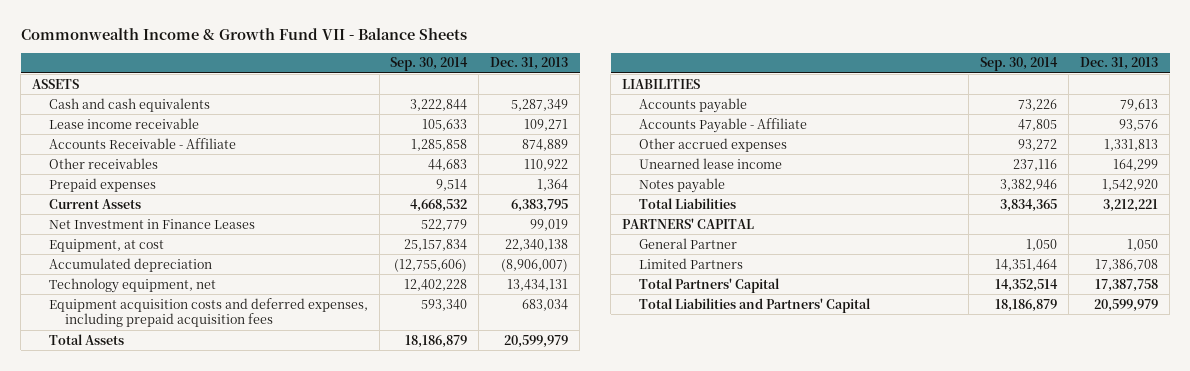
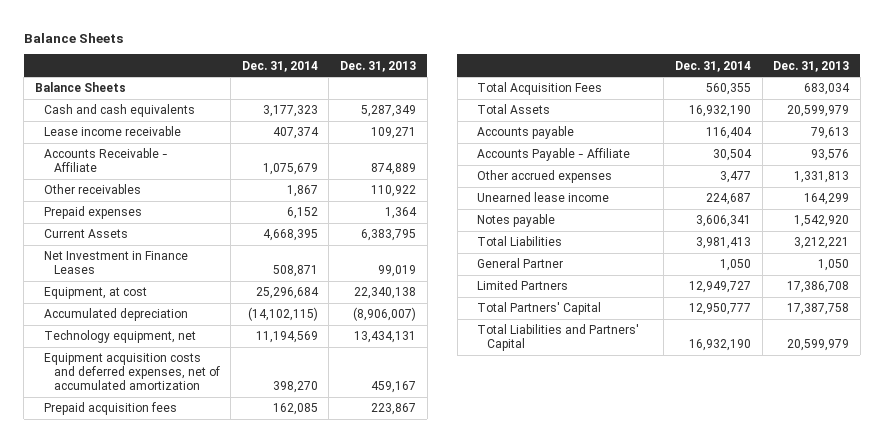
- Commonwealth Income & Growth Fund VII - Balance Sheets
+ Balance Sheets
- | Sep. 30, 2014 | Dec. 31, 2013
+ | Dec. 31, 2014 | Dec. 31, 2013
- ASSETS
+ Balance Sheets
- Equipment acquisition costs and deferred expenses, including prepaid acquisition fees | 593,340 | 683,034
+ Equipment acquisition costs and deferred expenses, net of accumulated amortization | 398,270 | 459,167
+ Prepaid acquisition fees | 162,085 | 223,867
+ Total Acquisition Fees | 560,355 | 683,034
- LIABILITIES
- PARTNERS' CAPITAL

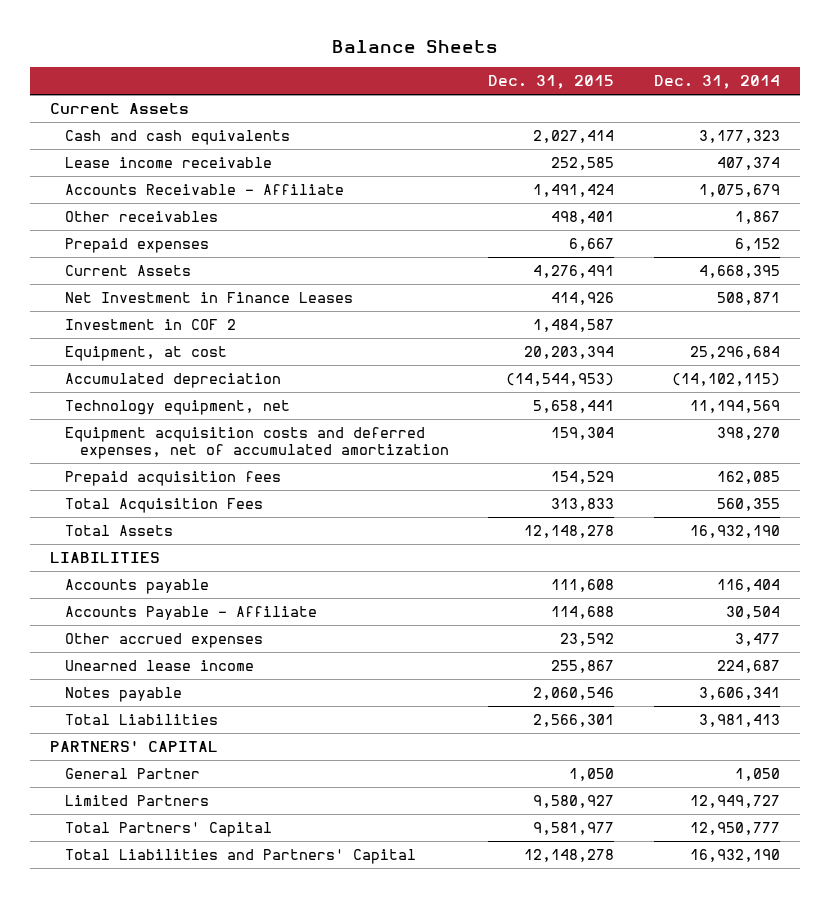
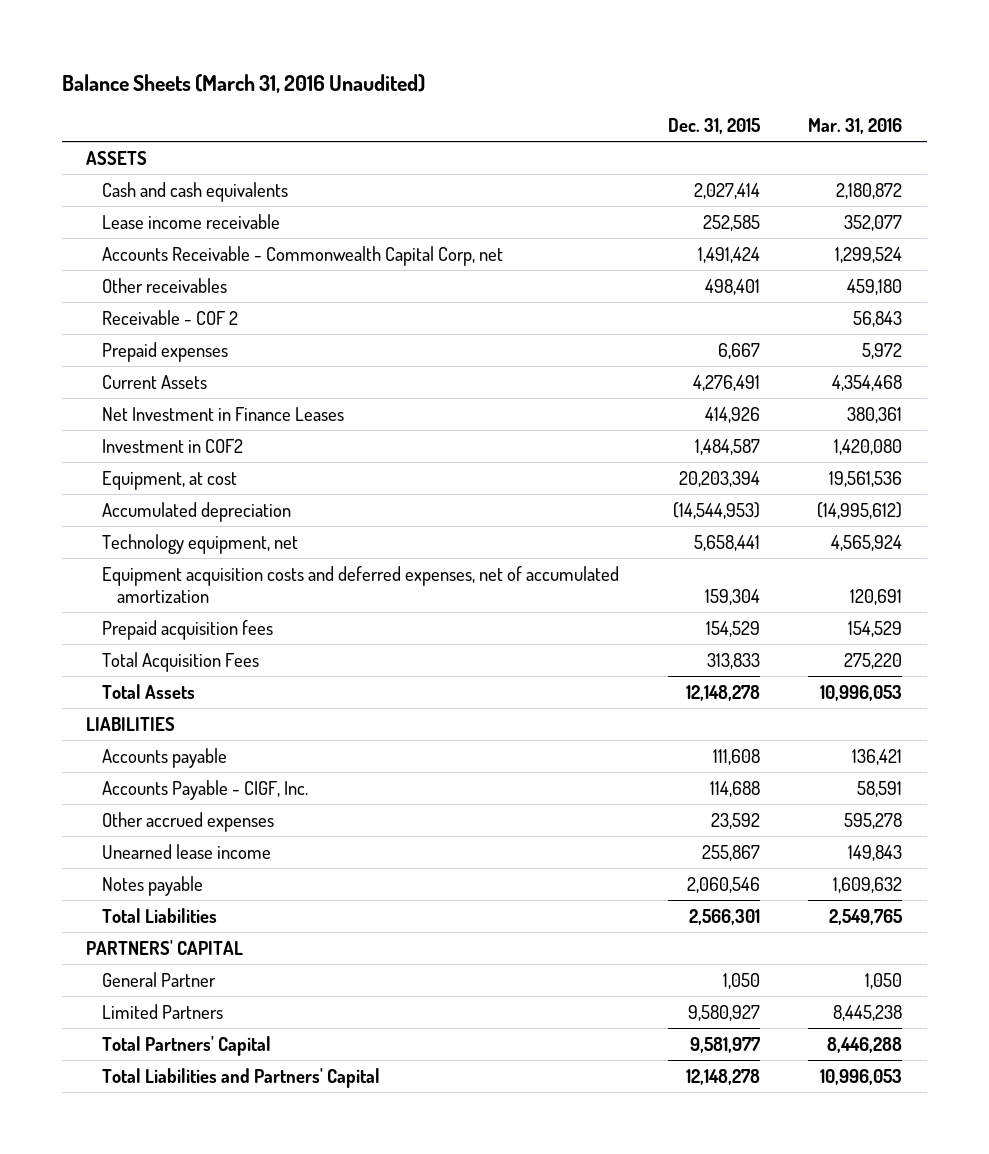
- Balance Sheets
+ Balance Sheets (March 31, 2016 Unaudited)
- | Dec. 31, 2015 | Dec. 31, 2014
+ | Dec. 31, 2015 | Mar. 31, 2016
- Current Assets
+ ASSETS
- Accounts Receivable - Affiliate | 1,491,424 | 1,075,679
+ Accounts Receivable - Commonwealth Capital Corp, net | 1,491,424 | 1,299,524
+ Receivable - COF 2 | | 56,843
- Investment in COF 2 | 1,484,587 |
+ Investment in COF2 | 1,484,587 | 1,420,080
- Accounts Payable - Affiliate | 114,688 | 30,504
+ Accounts Payable - CIGF, Inc. | 114,688 | 58,591

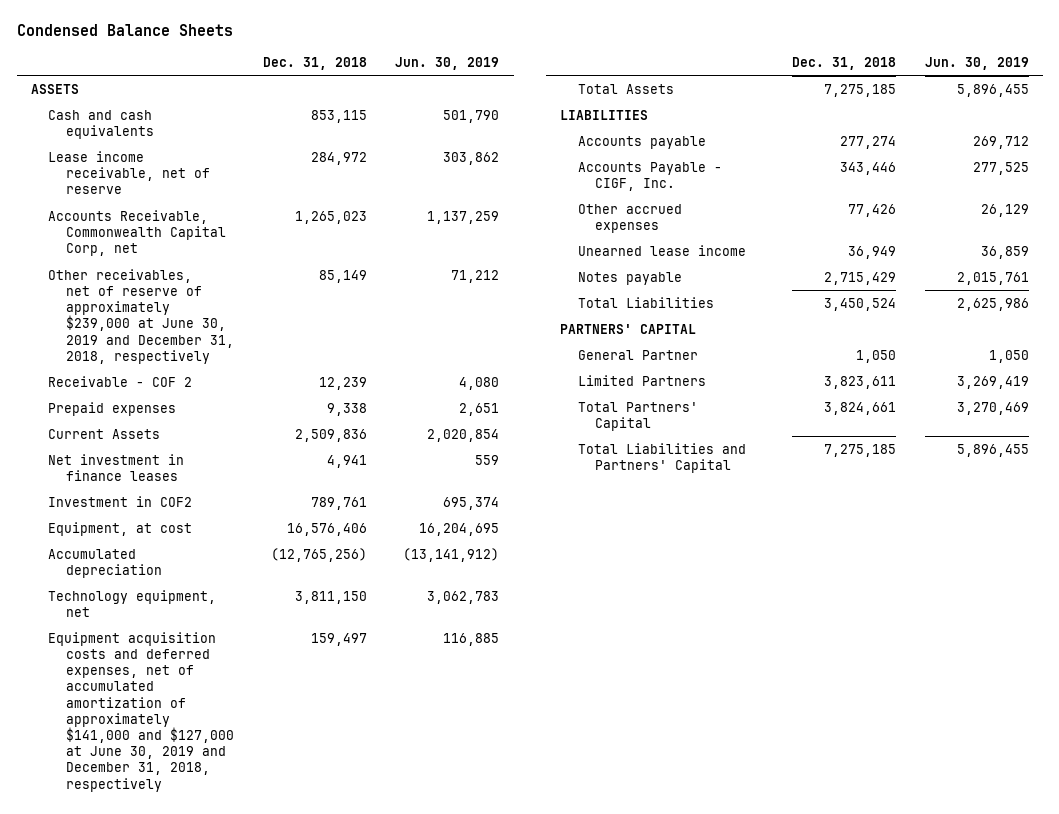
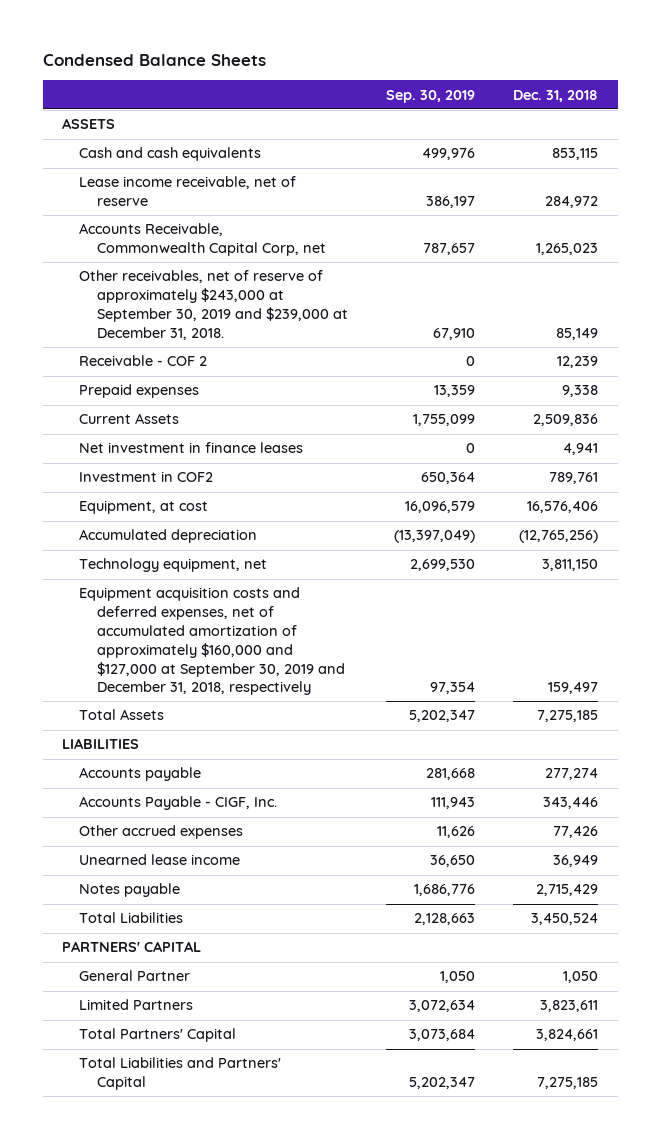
- | Dec. 31, 2018 | Jun. 30, 2019
+ | Sep. 30, 2019 | Dec. 31, 2018
- Other receivables, net of reserve of approximately $239,000 at June 30, 2019 and December 31, 2018, respectively | 85,149 | 71,212
+ Other receivables, net of reserve of approximately $243,000 at September 30, 2019 and $239,000 at December 31, 2018. | 67,910 | 85,149
- Equipment acquisition costs and deferred expenses, net of accumulated amortization of approximately $141,000 and $127,000 at June 30, 2019 and December 31, 2018, respectively | 159,497 | 116,885
+ Equipment acquisition costs and deferred expenses, net of accumulated amortization of approximately $160,000 and $127,000 at September 30, 2019 and December 31, 2018, respectively | 97,354 | 159,497

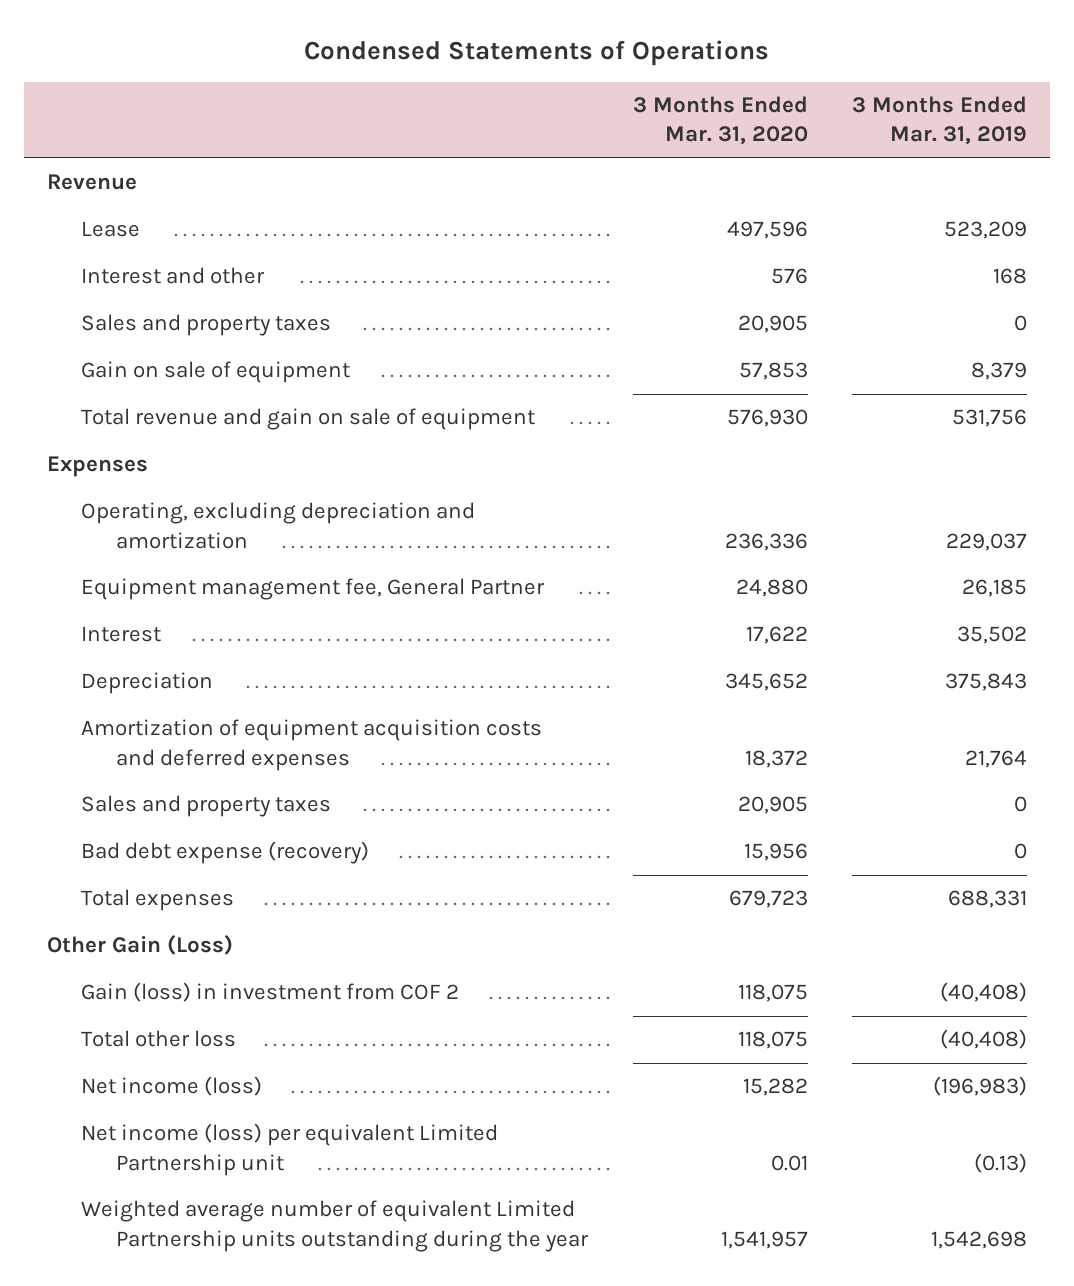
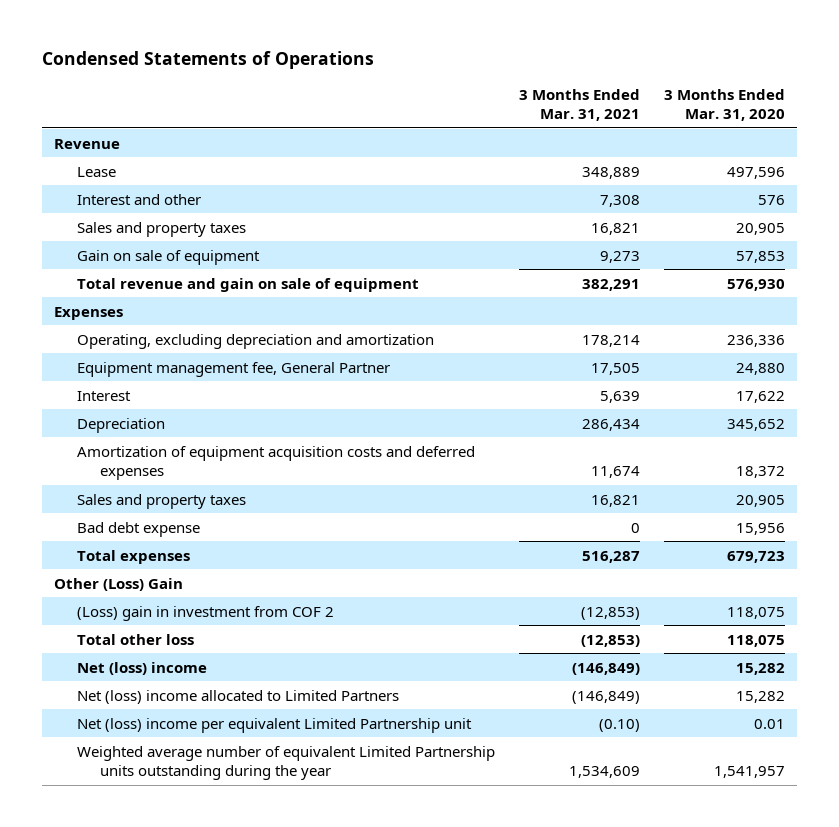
- | 3 Months Ended Mar. 31, 2020 | 3 Months Ended Mar. 31, 2019
+ | 3 Months Ended Mar. 31, 2021 | 3 Months Ended Mar. 31, 2020
- Bad debt expense (recovery) | 15,956 | 0
+ Bad debt expense | 0 | 15,956
- Other Gain (Loss)
- Gain (loss) in investment from COF 2 | 118,075 | (40,408)
+ Other (Loss) Gain
+ (Loss) gain in investment from COF 2 | (12,853) | 118,075
- Net income (loss) | 15,282 | (196,983)
- Net income (loss) per equivalent Limited Partnership unit | 0.01 | (0.13)
+ Net (loss) income | (146,849) | 15,282
+ Net (loss) income allocated to Limited Partners | (146,849) | 15,282
+ Net (loss) income per equivalent Limited Partnership unit | (0.10) | 0.01

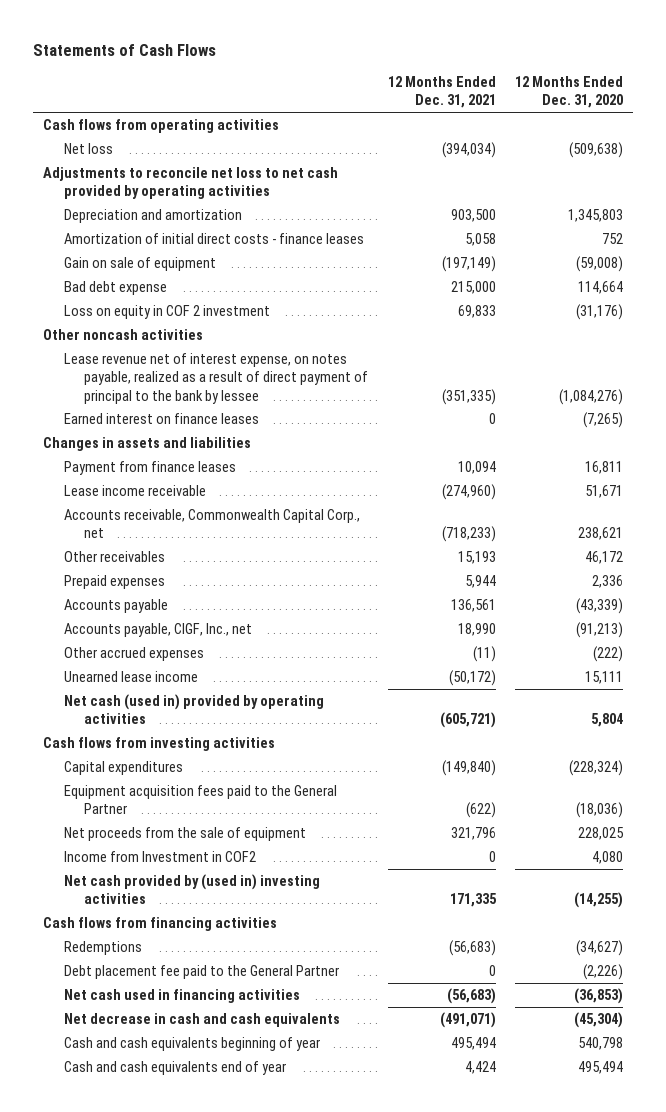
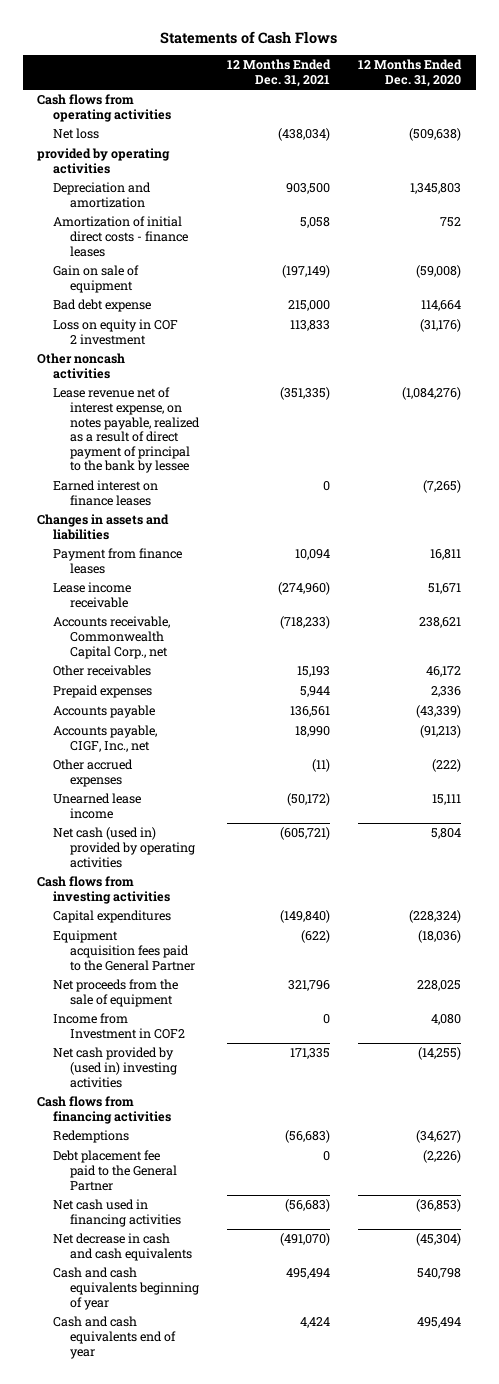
- Net loss | (394,034) | (509,638)
- Adjustments to reconcile net loss to net cash provided by operating activities
+ Net loss | (438,034) | (509,638)
+ provided by operating activities
- Loss on equity in COF 2 investment | 69,833 | (31,176)
+ Loss on equity in COF 2 investment | 113,833 | (31,176)
- Net decrease in cash and cash equivalents | (491,071) | (45,304)
+ Net decrease in cash and cash equivalents | (491,070) | (45,304)

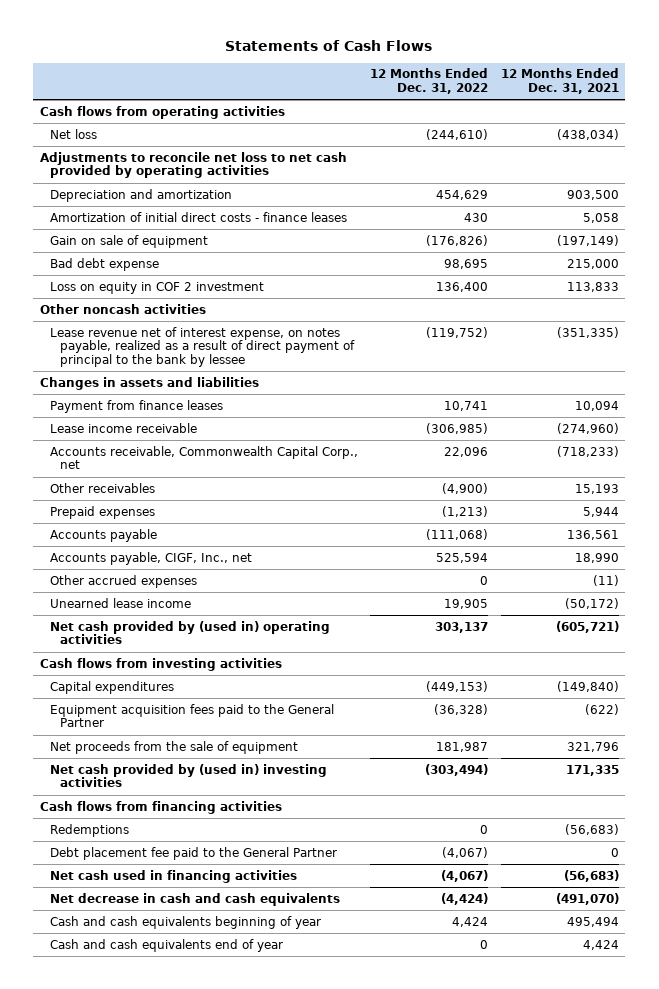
- | 12 Months Ended Dec. 31, 2021 | 12 Months Ended Dec. 31, 2020
+ | 12 Months Ended Dec. 31, 2022 | 12 Months Ended Dec. 31, 2021
- provided by operating activities
+ Adjustments to reconcile net loss to net cash provided by operating activities
- Earned interest on finance leases | 0 | (7,265)
- Net cash (used in) provided by operating activities | (605,721) | 5,804
+ Net cash provided by (used in) operating activities | 303,137 | (605,721)
- Income from Investment in COF2 | 0 | 4,080

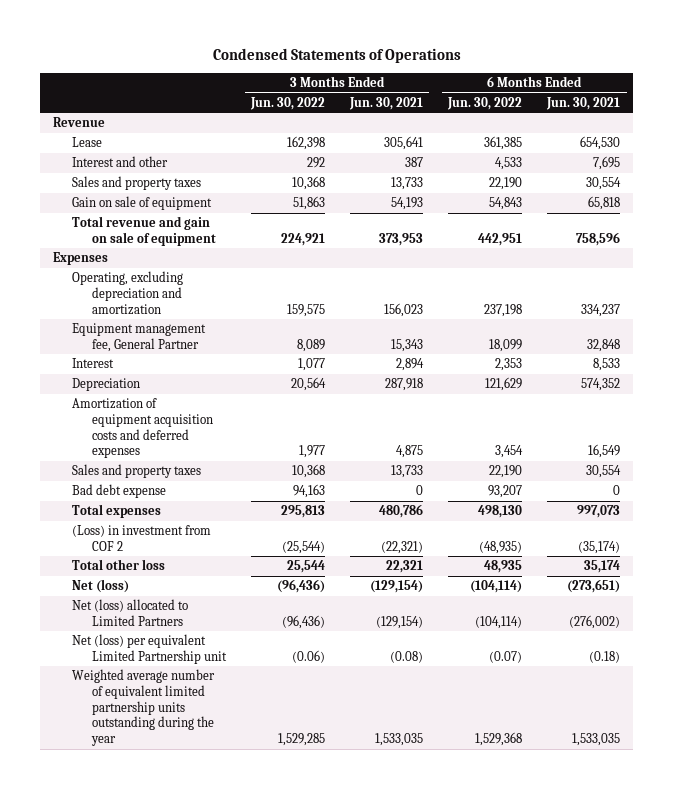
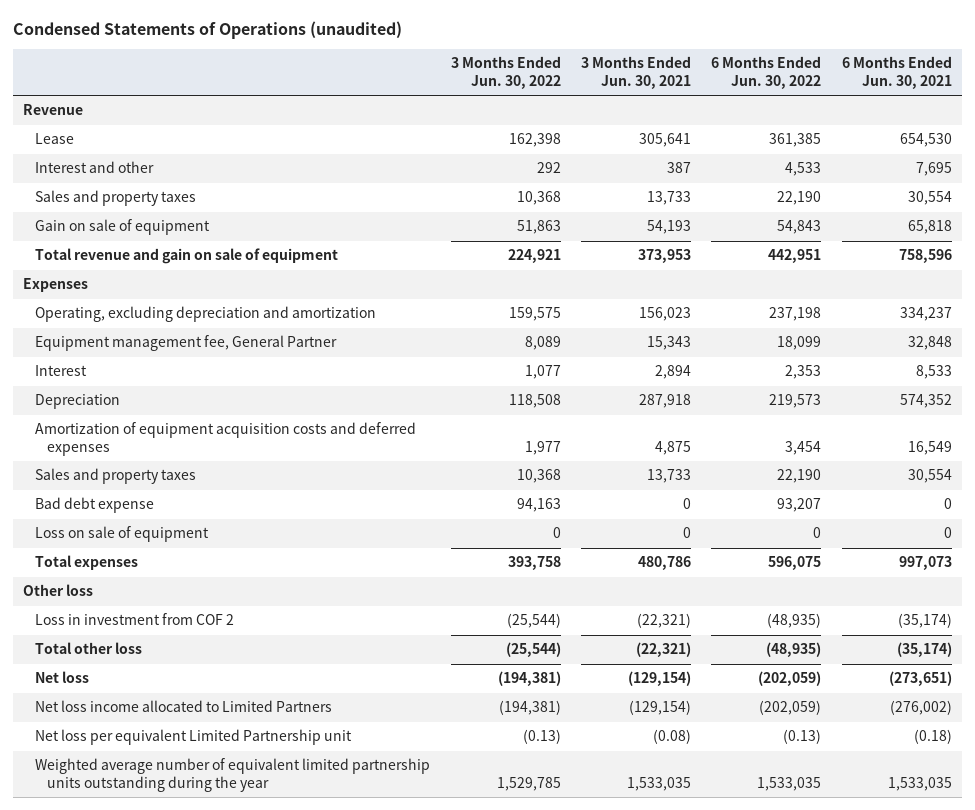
- Condensed Statements of Operations
+ Condensed Statements of Operations (unaudited)
- Depreciation | 20,564 | 287,918 | 121,629 | 574,352
+ Depreciation | 118,508 | 287,918 | 219,573 | 574,352
- Total expenses | 295,813 | 480,786 | 498,130 | 997,073
- (Loss) in investment from COF 2 | (25,544) | (22,321) | (48,935) | (35,174)
- Total other loss | 25,544 | 22,321 | 48,935 | 35,174
- Net (loss) | (96,436) | (129,154) | (104,114) | (273,651)
- Net (loss) allocated to Limited Partners | (96,436) | (129,154) | (104,114) | (276,002)
- Net (loss) per equivalent Limited Partnership unit | (0.06) | (0.08) | (0.07) | (0.18)
- Weighted average number of equivalent limited partnership units outstanding during the year | 1,529,285 | 1,533,035 | 1,529,368 | 1,533,035
+ Loss on sale of equipment | 0 | 0 | 0 | 0
+ Total expenses | 393,758 | 480,786 | 596,075 | 997,073
+ Other loss
+ Loss in investment from COF 2 | (25,544) | (22,321) | (48,935) | (35,174)
+ Total other loss | (25,544) | (22,321) | (48,935) | (35,174)
+ Net loss | (194,381) | (129,154) | (202,059) | (273,651)
+ Net loss income allocated to Limited Partners | (194,381) | (129,154) | (202,059) | (276,002)
+ Net loss per equivalent Limited Partnership unit | (0.13) | (0.08) | (0.13) | (0.18)
+ Weighted average number of equivalent limited partnership units outstanding during the year | 1,529,785 | 1,533,035 | 1,533,035 | 1,533,035

